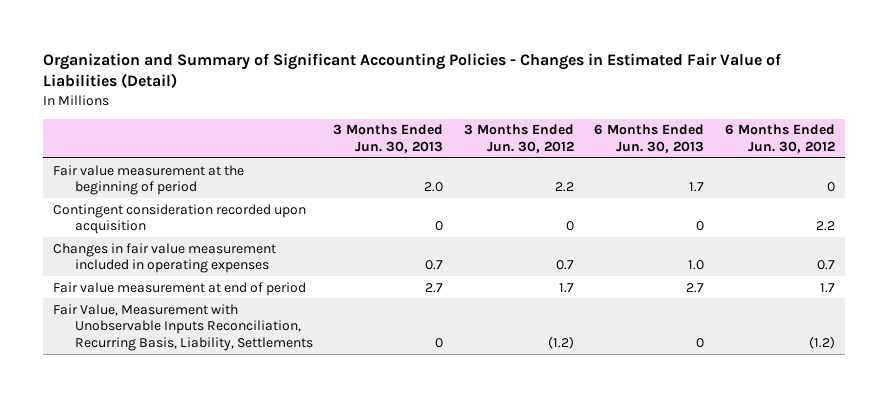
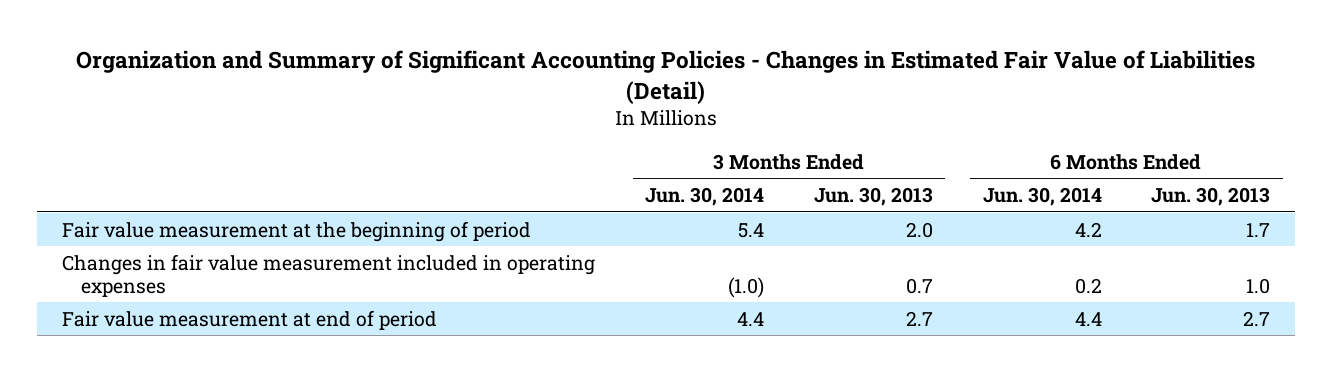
- | 3 Months Ended Jun. 30, 2013 | 3 Months Ended Jun. 30, 2012 | 6 Months Ended Jun. 30, 2013 | 6 Months Ended Jun. 30, 2012
+ | 3 Months Ended Jun. 30, 2014 | 3 Months Ended Jun. 30, 2013 | 6 Months Ended Jun. 30, 2014 | 6 Months Ended Jun. 30, 2013
- Contingent consideration recorded upon acquisition | 0 | 0 | 0 | 2.2
- Fair Value, Measurement with Unobservable Inputs Reconciliation, Recurring Basis, Liability, Settlements | 0 | (1.2) | 0 | (1.2)

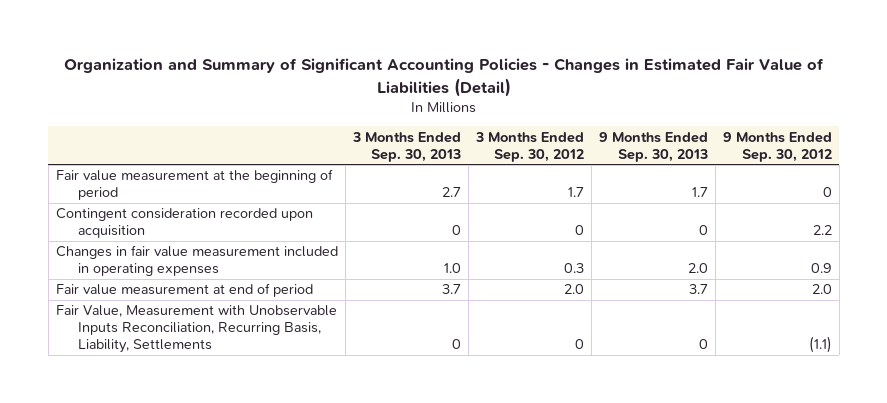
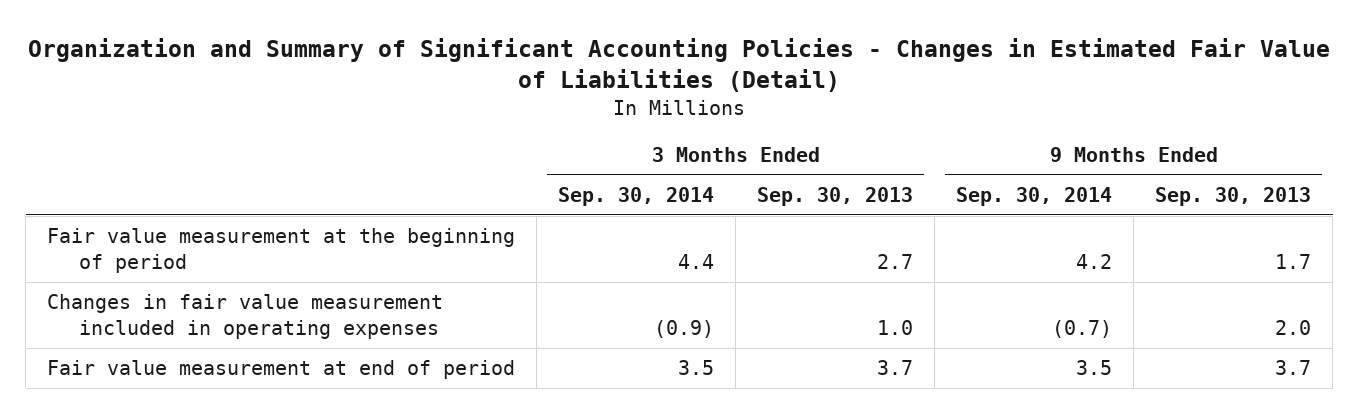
- | 3 Months Ended Sep. 30, 2013 | 3 Months Ended Sep. 30, 2012 | 9 Months Ended Sep. 30, 2013 | 9 Months Ended Sep. 30, 2012
+ | 3 Months Ended Sep. 30, 2014 | 3 Months Ended Sep. 30, 2013 | 9 Months Ended Sep. 30, 2014 | 9 Months Ended Sep. 30, 2013
- Contingent consideration recorded upon acquisition | 0 | 0 | 0 | 2.2
- Fair Value, Measurement with Unobservable Inputs Reconciliation, Recurring Basis, Liability, Settlements | 0 | 0 | 0 | (1.1)

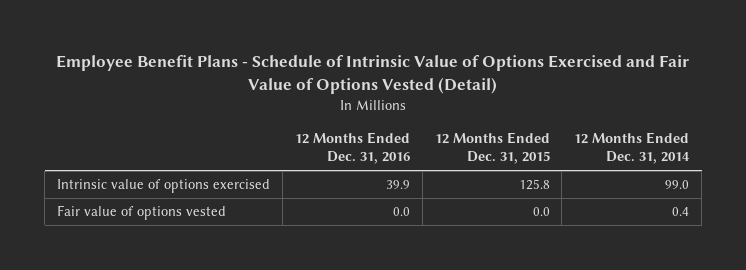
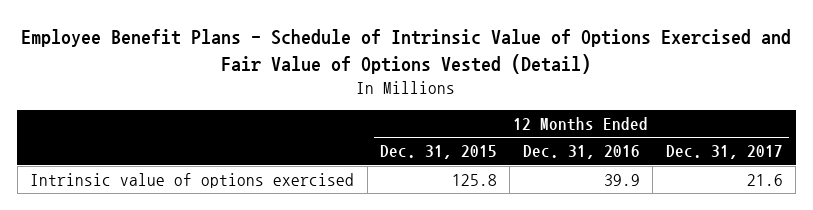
- | 12 Months Ended Dec. 31, 2016 | 12 Months Ended Dec. 31, 2015 | 12 Months Ended Dec. 31, 2014
+ | 12 Months Ended Dec. 31, 2015 | 12 Months Ended Dec. 31, 2016 | 12 Months Ended Dec. 31, 2017
- Fair value of options vested | 0.0 | 0.0 | 0.4

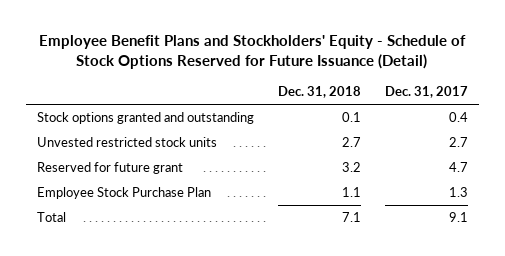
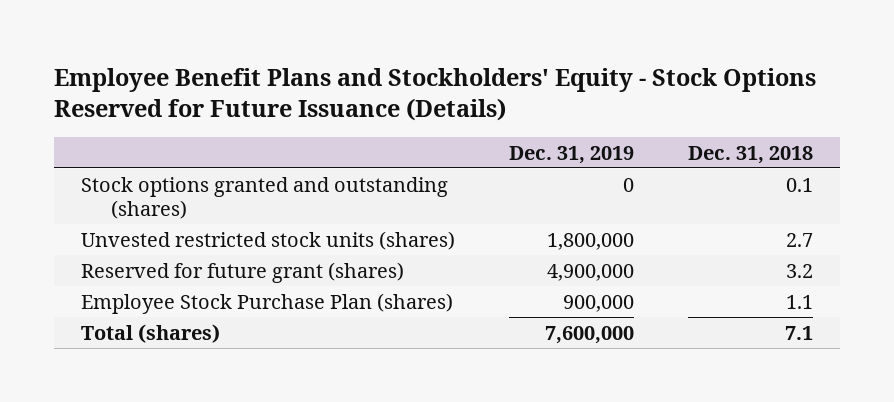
- Employee Benefit Plans and Stockholders' Equity - Schedule of Stock Options Reserved for Future Issuance (Detail)
+ Employee Benefit Plans and Stockholders' Equity - Stock Options Reserved for Future Issuance (Details)
- | Dec. 31, 2018 | Dec. 31, 2017
+ | Dec. 31, 2019 | Dec. 31, 2018
- Stock options granted and outstanding | 0.1 | 0.4
- Unvested restricted stock units | 2.7 | 2.7
- Reserved for future grant | 3.2 | 4.7
- Employee Stock Purchase Plan | 1.1 | 1.3
- Total | 7.1 | 9.1
+ Stock options granted and outstanding (shares) | 0 | 0.1
+ Unvested restricted stock units (shares) | 1,800,000 | 2.7
+ Reserved for future grant (shares) | 4,900,000 | 3.2
+ Employee Stock Purchase Plan (shares) | 900,000 | 1.1
+ Total (shares) | 7,600,000 | 7.1

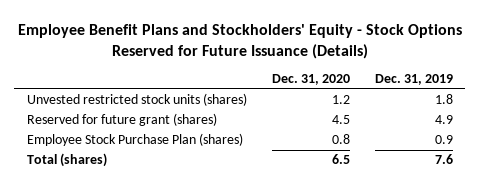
- | Dec. 31, 2019 | Dec. 31, 2018
+ | Dec. 31, 2020 | Dec. 31, 2019
- Stock options granted and outstanding (shares) | 0 | 0.1
- Unvested restricted stock units (shares) | 1,800,000 | 2.7
- Reserved for future grant (shares) | 4,900,000 | 3.2
- Employee Stock Purchase Plan (shares) | 900,000 | 1.1
- Total (shares) | 7,600,000 | 7.1
+ Unvested restricted stock units (shares) | 1.2 | 1.8
+ Reserved for future grant (shares) | 4.5 | 4.9
+ Employee Stock Purchase Plan (shares) | 0.8 | 0.9
+ Total (shares) | 6.5 | 7.6

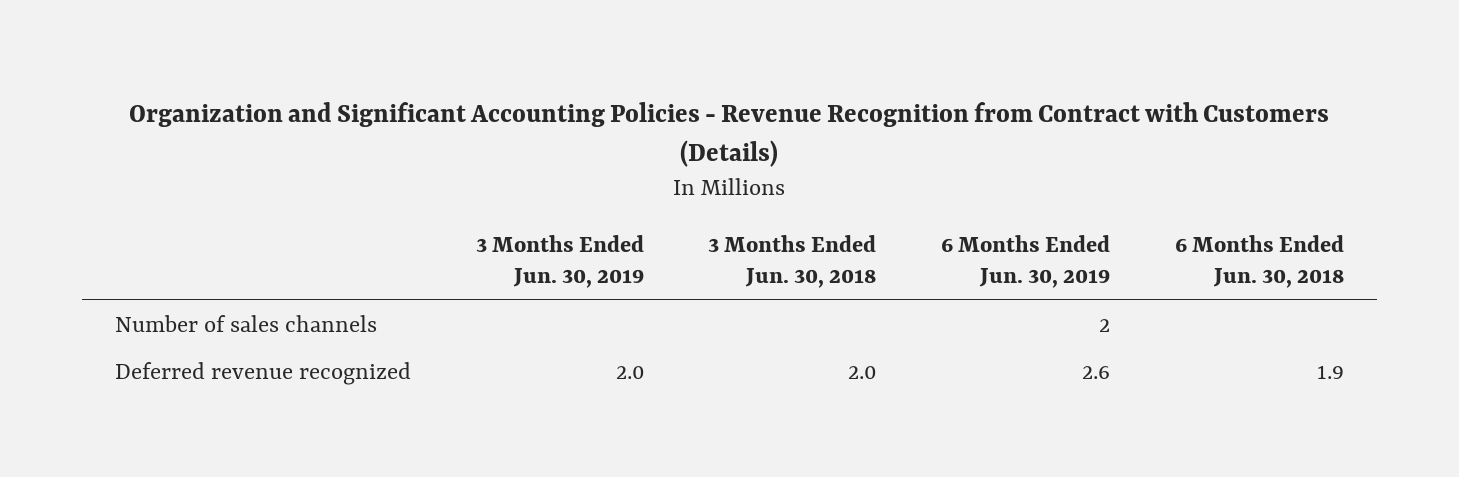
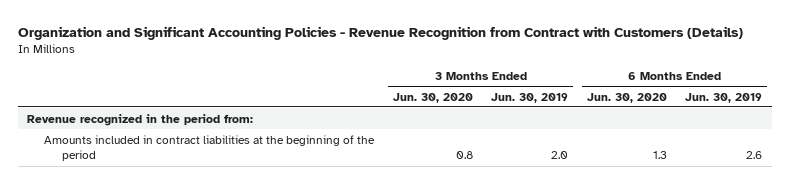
- | 3 Months Ended Jun. 30, 2019 | 3 Months Ended Jun. 30, 2018 | 6 Months Ended Jun. 30, 2019 | 6 Months Ended Jun. 30, 2018
+ | 3 Months Ended Jun. 30, 2020 | 3 Months Ended Jun. 30, 2019 | 6 Months Ended Jun. 30, 2020 | 6 Months Ended Jun. 30, 2019
- Number of sales channels | | | 2 |
- Deferred revenue recognized | 2.0 | 2.0 | 2.6 | 1.9
+ Revenue recognized in the period from:
+ Amounts included in contract liabilities at the beginning of the period | 0.8 | 2.0 | 1.3 | 2.6

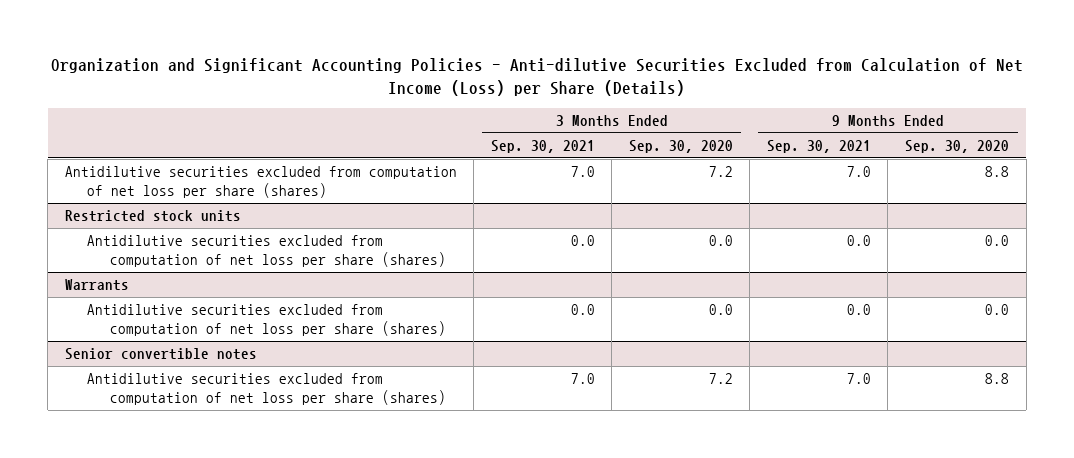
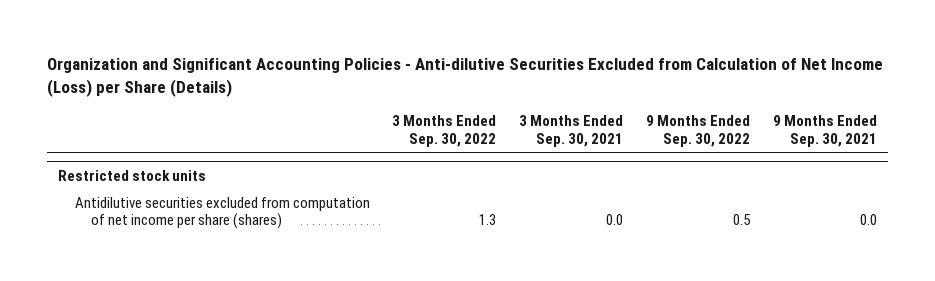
- | 3 Months Ended Sep. 30, 2021 | 3 Months Ended Sep. 30, 2020 | 9 Months Ended Sep. 30, 2021 | 9 Months Ended Sep. 30, 2020
+ | 3 Months Ended Sep. 30, 2022 | 3 Months Ended Sep. 30, 2021 | 9 Months Ended Sep. 30, 2022 | 9 Months Ended Sep. 30, 2021
- Antidilutive securities excluded from computation of net loss per share (shares) | 7.0 | 7.2 | 7.0 | 8.8
@ Restricted stock units
- Antidilutive securities excluded from computation of net loss per share (shares) | 0.0 | 0.0 | 0.0 | 0.0
- Warrants
- Antidilutive securities excluded from computation of net loss per share (shares) | 0.0 | 0.0 | 0.0 | 0.0
- Senior convertible notes
- Antidilutive securities excluded from computation of net loss per share (shares) | 7.0 | 7.2 | 7.0 | 8.8
@ Restricted stock units
+ Antidilutive securities excluded from computation of net income per share (shares) | 1.3 | 0.0 | 0.5 | 0.0

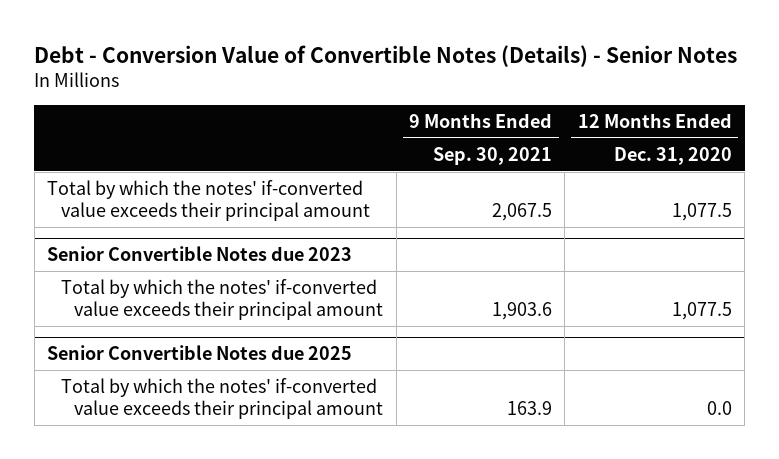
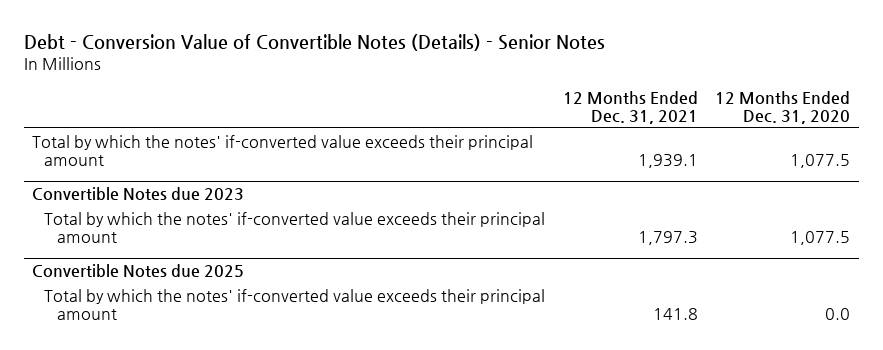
- | 9 Months Ended Sep. 30, 2021 | 12 Months Ended Dec. 31, 2020
+ | 12 Months Ended Dec. 31, 2021 | 12 Months Ended Dec. 31, 2020
- Senior Convertible Notes due 2023
+ Convertible Notes due 2023
- Senior Convertible Notes due 2025
+ Convertible Notes due 2025

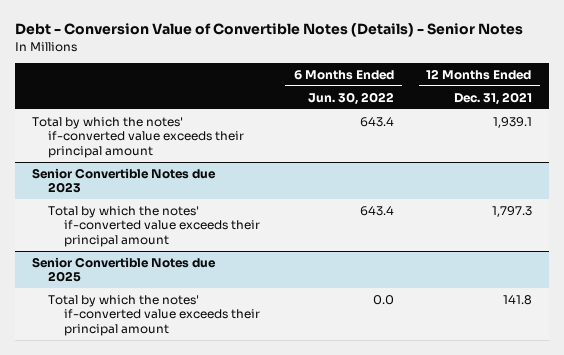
- | 12 Months Ended Dec. 31, 2021 | 12 Months Ended Dec. 31, 2020
+ | 6 Months Ended Jun. 30, 2022 | 12 Months Ended Dec. 31, 2021
- Convertible Notes due 2023
+ Senior Convertible Notes due 2023
- Convertible Notes due 2025
+ Senior Convertible Notes due 2025

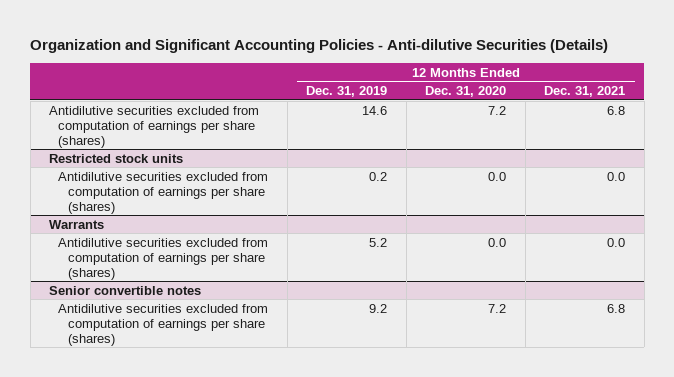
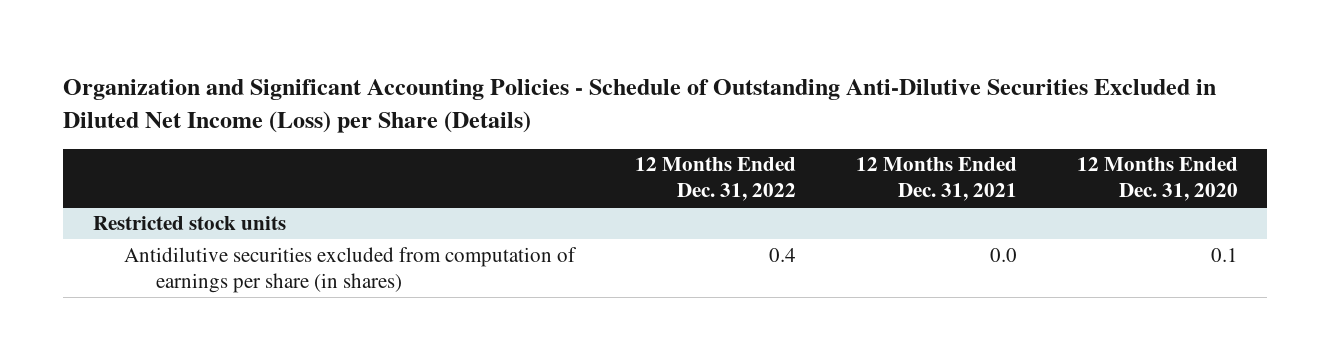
- Organization and Significant Accounting Policies - Anti-dilutive Securities (Details)
+ Organization and Significant Accounting Policies - Schedule of Outstanding Anti-Dilutive Securities Excluded in Diluted Net Income (Loss) per Share (Details)
- | 12 Months Ended Dec. 31, 2019 | 12 Months Ended Dec. 31, 2020 | 12 Months Ended Dec. 31, 2021
+ | 12 Months Ended Dec. 31, 2022 | 12 Months Ended Dec. 31, 2021 | 12 Months Ended Dec. 31, 2020
- Antidilutive securities excluded from computation of earnings per share (shares) | 14.6 | 7.2 | 6.8
@ Restricted stock units
- Antidilutive securities excluded from computation of earnings per share (shares) | 0.2 | 0.0 | 0.0
- Warrants
- Antidilutive securities excluded from computation of earnings per share (shares) | 5.2 | 0.0 | 0.0
- Senior convertible notes
- Antidilutive securities excluded from computation of earnings per share (shares) | 9.2 | 7.2 | 6.8
@ Restricted stock units
+ Antidilutive securities excluded from computation of earnings per share (in shares) | 0.4 | 0.0 | 0.1

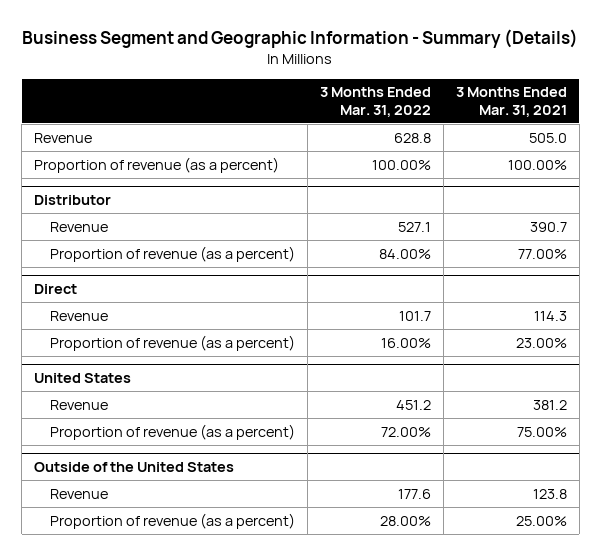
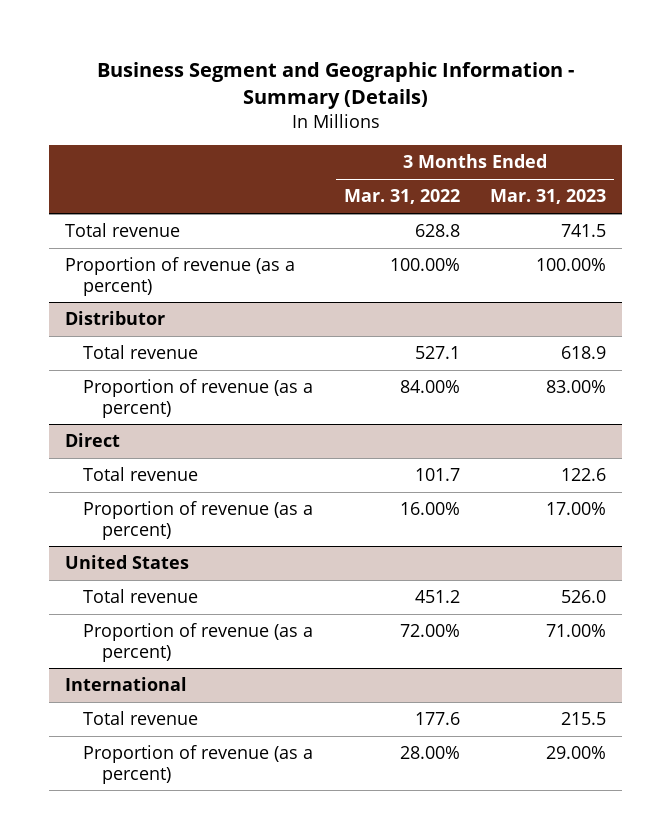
- | 3 Months Ended Mar. 31, 2022 | 3 Months Ended Mar. 31, 2021
+ | 3 Months Ended Mar. 31, 2022 | 3 Months Ended Mar. 31, 2023
- Revenue | 628.8 | 505.0
+ Total revenue | 628.8 | 741.5
@ Distributor
- Revenue | 527.1 | 390.7
+ Total revenue | 527.1 | 618.9
@ Direct
- Revenue | 101.7 | 114.3
+ Total revenue | 101.7 | 122.6
@ United States
- Revenue | 451.2 | 381.2
+ Total revenue | 451.2 | 526.0
- Outside of the United States
- Revenue | 177.6 | 123.8
+ International
+ Total revenue | 177.6 | 215.5

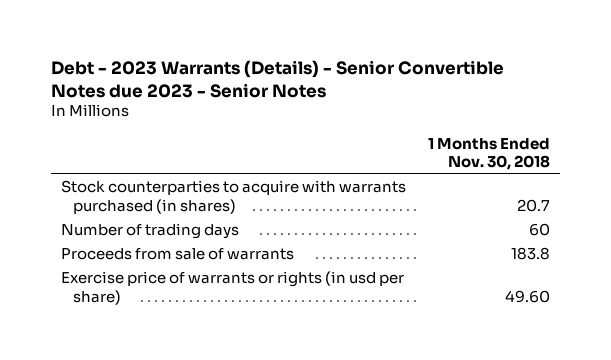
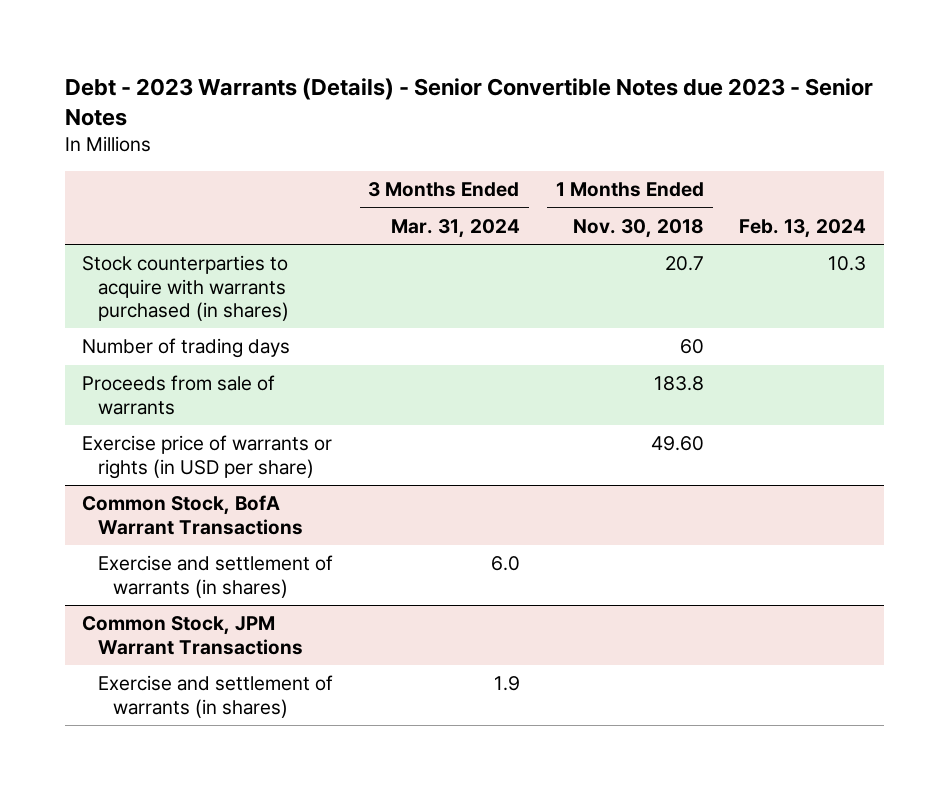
- | 1 Months Ended Nov. 30, 2018
+ | 3 Months Ended Mar. 31, 2024 | 1 Months Ended Nov. 30, 2018 | Feb. 13, 2024
- Exercise price of warrants or rights (in usd per share) | 49.60
+ Exercise price of warrants or rights (in USD per share) | | 49.60 |
+ Common Stock, BofA Warrant Transactions
+ Exercise and settlement of warrants (in shares) | 6.0 | |
+ Common Stock, JPM Warrant Transactions
+ Exercise and settlement of warrants (in shares) | 1.9 | |

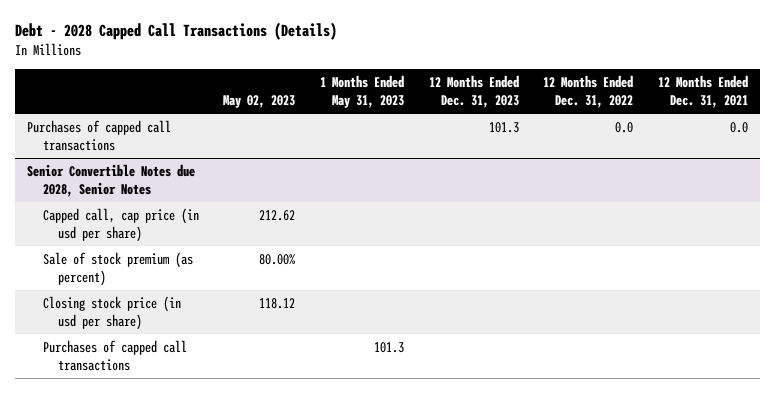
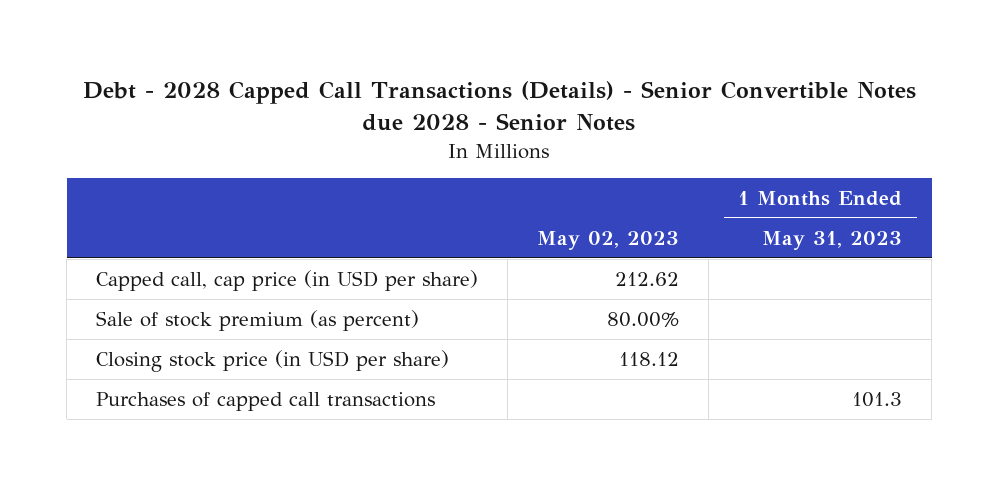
- Debt - 2028 Capped Call Transactions (Details)
+ Debt - 2028 Capped Call Transactions (Details) - Senior Convertible Notes due 2028 - Senior Notes
- | May 02, 2023 | 1 Months Ended May 31, 2023 | 12 Months Ended Dec. 31, 2023 | 12 Months Ended Dec. 31, 2022 | 12 Months Ended Dec. 31, 2021
+ | May 02, 2023 | 1 Months Ended May 31, 2023
- Purchases of capped call transactions | | | 101.3 | 0.0 | 0.0
- Senior Convertible Notes due 2028, Senior Notes
- Capped call, cap price (in usd per share) | 212.62 | | | |
+ Capped call, cap price (in USD per share) | 212.62 |
- Closing stock price (in usd per share) | 118.12 | | | |
+ Closing stock price (in USD per share) | 118.12 |

